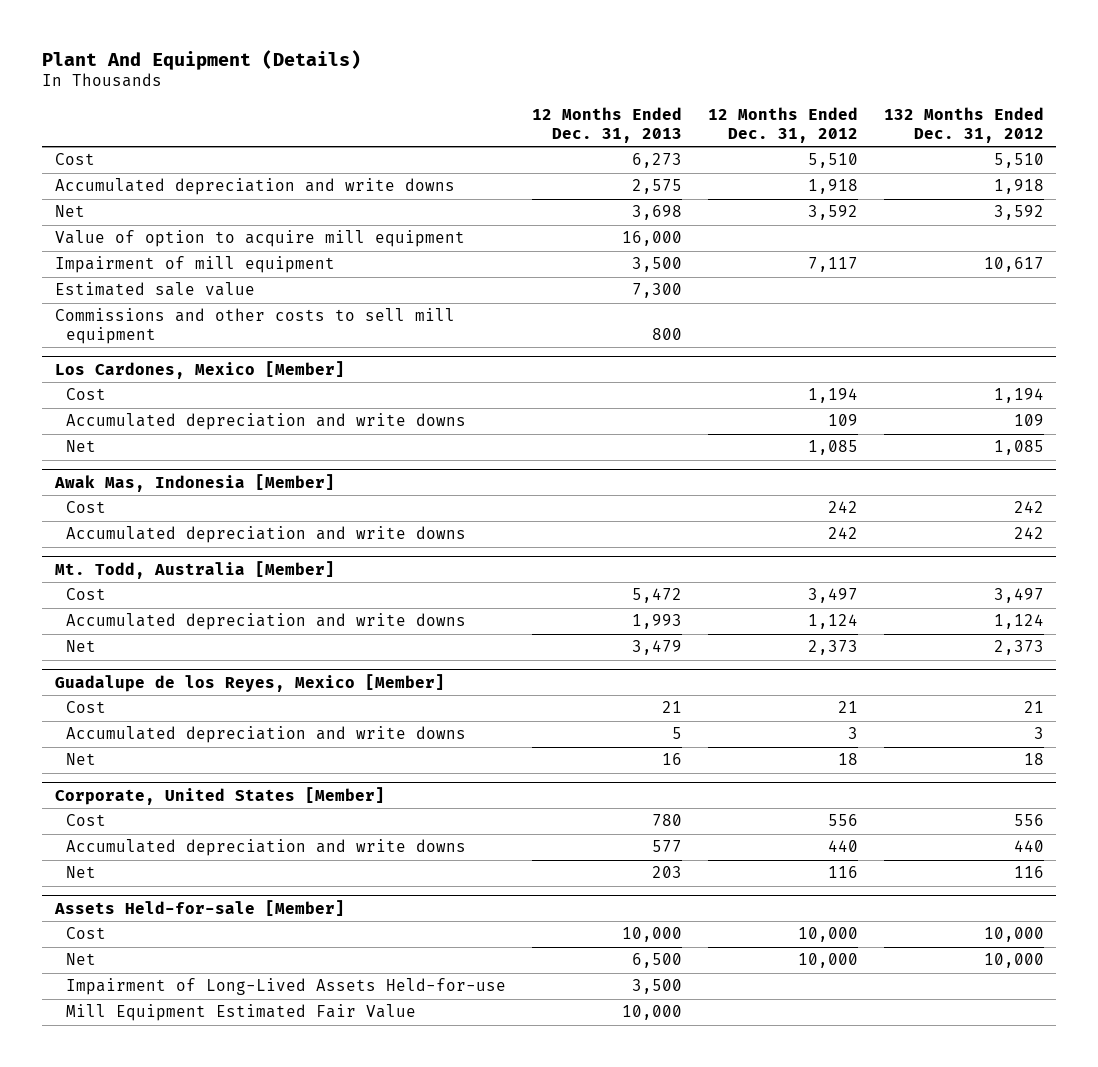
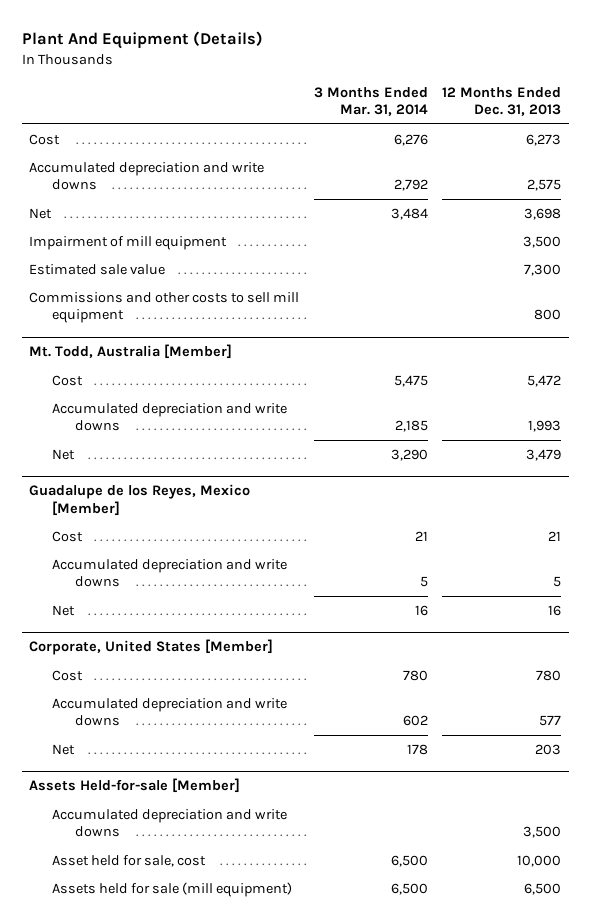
- | 12 Months Ended Dec. 31, 2013 | 12 Months Ended Dec. 31, 2012 | 132 Months Ended Dec. 31, 2012
+ | 3 Months Ended Mar. 31, 2014 | 12 Months Ended Dec. 31, 2013
- Value of option to acquire mill equipment | 16,000 | |
- Los Cardones, Mexico [Member]
- Cost | | 1,194 | 1,194
- Accumulated depreciation and write downs | | 109 | 109
- Net | | 1,085 | 1,085
- Awak Mas, Indonesia [Member]
- Cost | | 242 | 242
- Accumulated depreciation and write downs | | 242 | 242
@ Assets Held-for-sale [Member]
- Cost | 10,000 | 10,000 | 10,000
- Net | 6,500 | 10,000 | 10,000
- Impairment of Long-Lived Assets Held-for-use | 3,500 | |
- Mill Equipment Estimated Fair Value | 10,000 | |
+ Accumulated depreciation and write downs | | 3,500
+ Asset held for sale, cost | 6,500 | 10,000
+ Assets held for sale (mill equipment) | 6,500 | 6,500

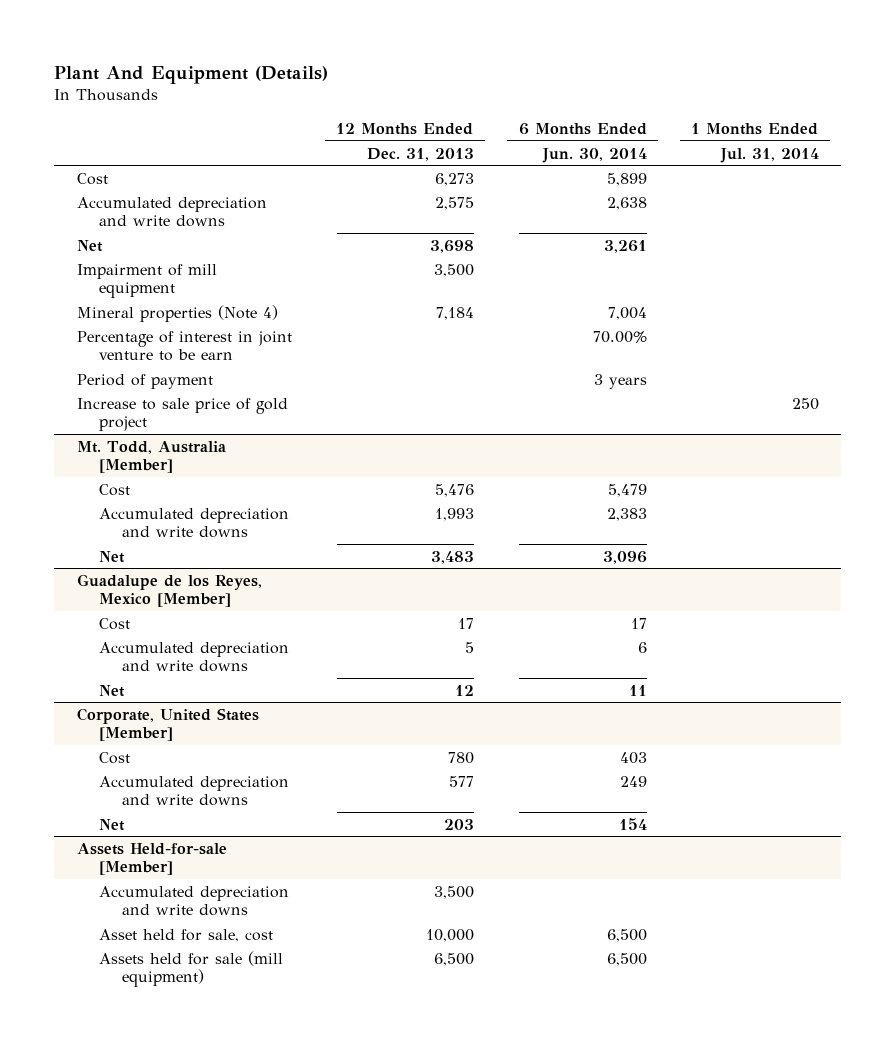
- | 3 Months Ended Mar. 31, 2014 | 12 Months Ended Dec. 31, 2013
+ | 12 Months Ended Dec. 31, 2013 | 6 Months Ended Jun. 30, 2014 | 1 Months Ended Jul. 31, 2014
- Estimated sale value | | 7,300
- Commissions and other costs to sell mill equipment | | 800
+ Mineral properties (Note 4) | 7,184 | 7,004 |
+ Percentage of interest in joint venture to be earn | | 70.00% |
+ Period of payment | | 3 years |
+ Increase to sale price of gold project | | | 250
@ Mt. Todd, Australia [Member]
- Cost | 5,475 | 5,472
+ Cost | 5,476 | 5,479 |
- Net | 3,290 | 3,479
+ Net | 3,483 | 3,096 |
@ Guadalupe de los Reyes, Mexico [Member]
- Cost | 21 | 21
+ Cost | 17 | 17 |
- Net | 16 | 16
+ Net | 12 | 11 |

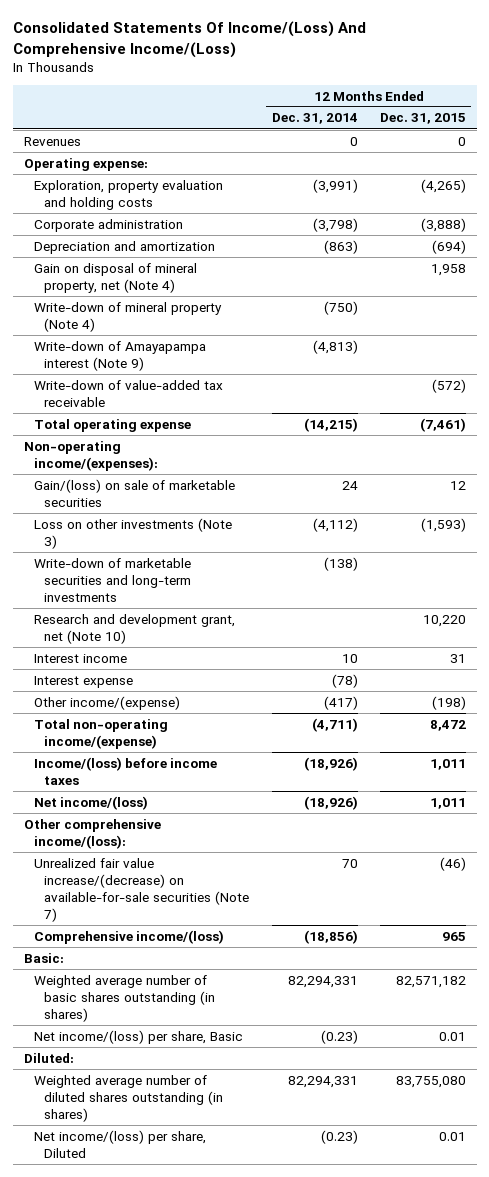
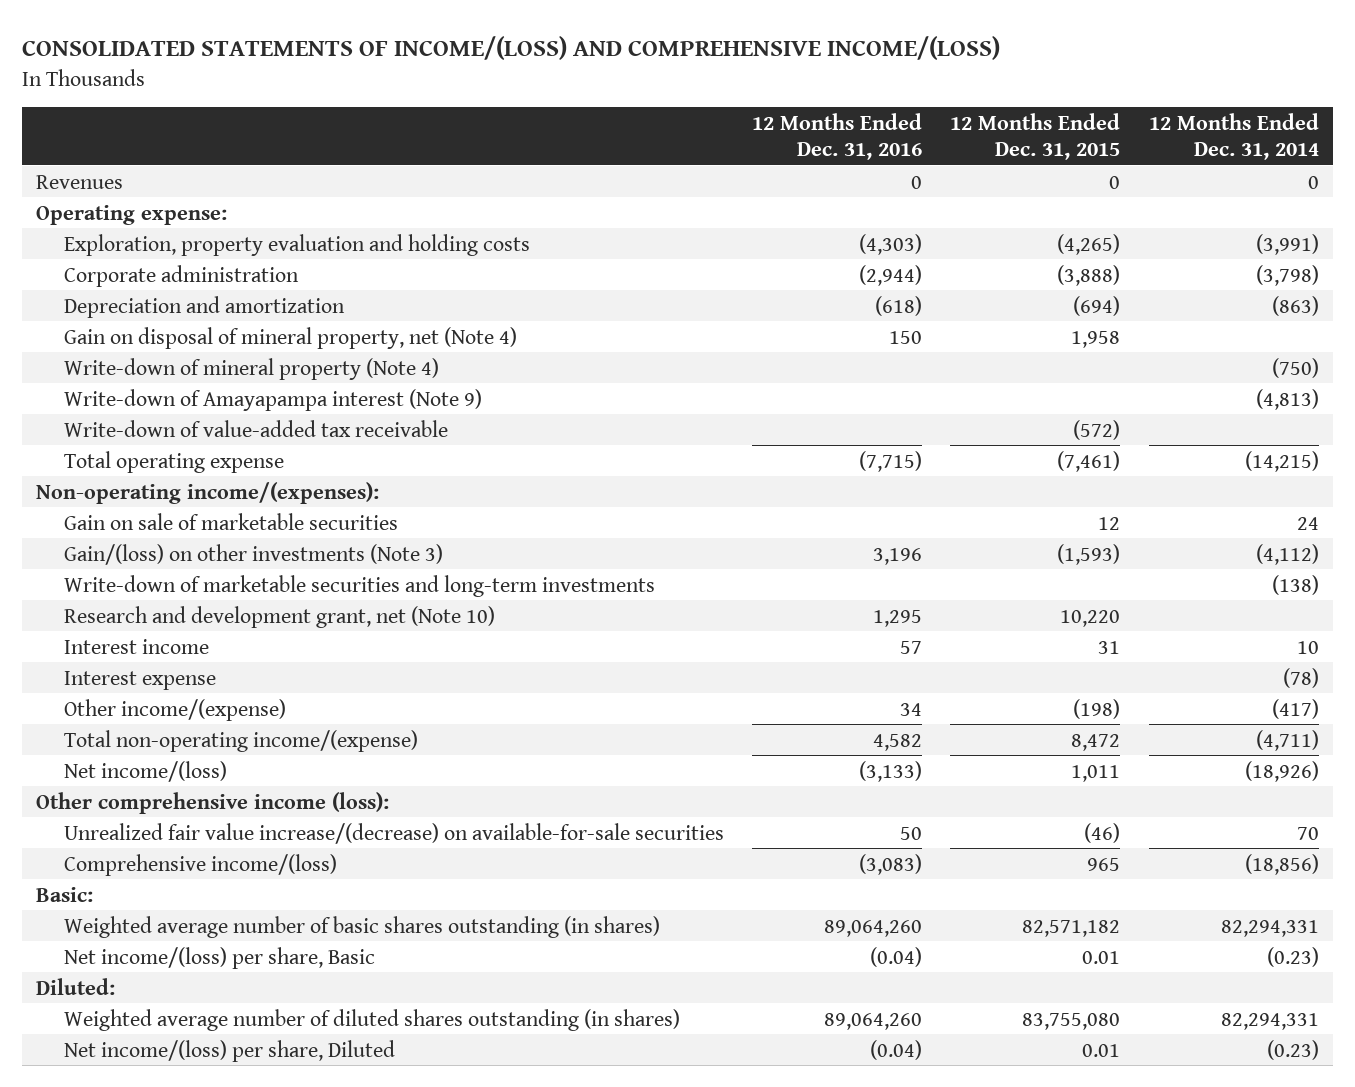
- Consolidated Statements Of Income/(Loss) And Comprehensive Income/(Loss)
+ CONSOLIDATED STATEMENTS OF INCOME/(LOSS) AND COMPREHENSIVE INCOME/(LOSS)
- | 12 Months Ended Dec. 31, 2014 | 12 Months Ended Dec. 31, 2015
+ | 12 Months Ended Dec. 31, 2016 | 12 Months Ended Dec. 31, 2015 | 12 Months Ended Dec. 31, 2014
- Gain/(loss) on sale of marketable securities | 24 | 12
- Loss on other investments (Note 3) | (4,112) | (1,593)
+ Gain on sale of marketable securities | | 12 | 24
+ Gain/(loss) on other investments (Note 3) | 3,196 | (1,593) | (4,112)
- Income/(loss) before income taxes | (18,926) | 1,011
- Other comprehensive income/(loss):
- Unrealized fair value increase/(decrease) on available-for-sale securities (Note 7) | 70 | (46)
+ Other comprehensive income (loss):
+ Unrealized fair value increase/(decrease) on available-for-sale securities | 50 | (46) | 70

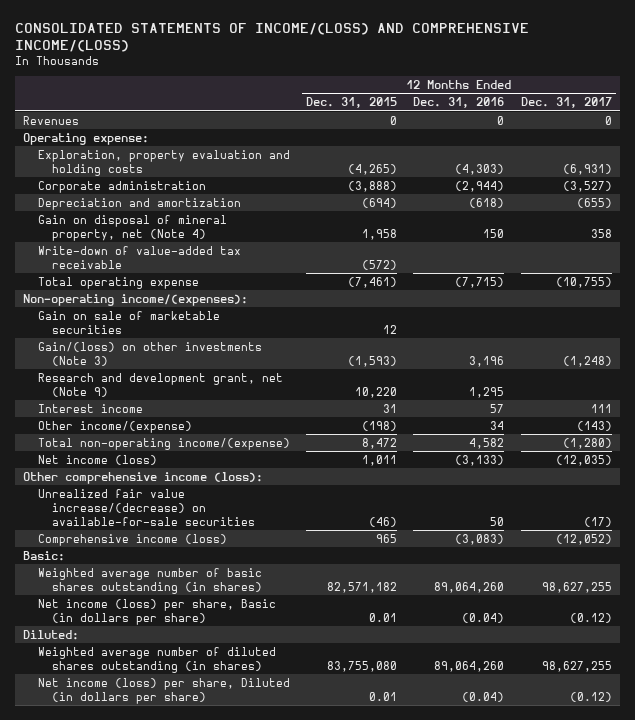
- | 12 Months Ended Dec. 31, 2016 | 12 Months Ended Dec. 31, 2015 | 12 Months Ended Dec. 31, 2014
+ | 12 Months Ended Dec. 31, 2015 | 12 Months Ended Dec. 31, 2016 | 12 Months Ended Dec. 31, 2017
- Write-down of mineral property (Note 4) | | | (750)
- Write-down of Amayapampa interest (Note 9) | | | (4,813)
- Write-down of marketable securities and long-term investments | | | (138)
- Research and development grant, net (Note 10) | 1,295 | 10,220 |
+ Research and development grant, net (Note 9) | 10,220 | 1,295 |
- Interest expense | | | (78)
- Net income/(loss) | (3,133) | 1,011 | (18,926)
+ Net income (loss) | 1,011 | (3,133) | (12,035)
- Comprehensive income/(loss) | (3,083) | 965 | (18,856)
+ Comprehensive income (loss) | 965 | (3,083) | (12,052)
- Net income/(loss) per share, Basic | (0.04) | 0.01 | (0.23)
+ Net income (loss) per share, Basic (in dollars per share) | 0.01 | (0.04) | (0.12)
- Net income/(loss) per share, Diluted | (0.04) | 0.01 | (0.23)
+ Net income (loss) per share, Diluted (in dollars per share) | 0.01 | (0.04) | (0.12)

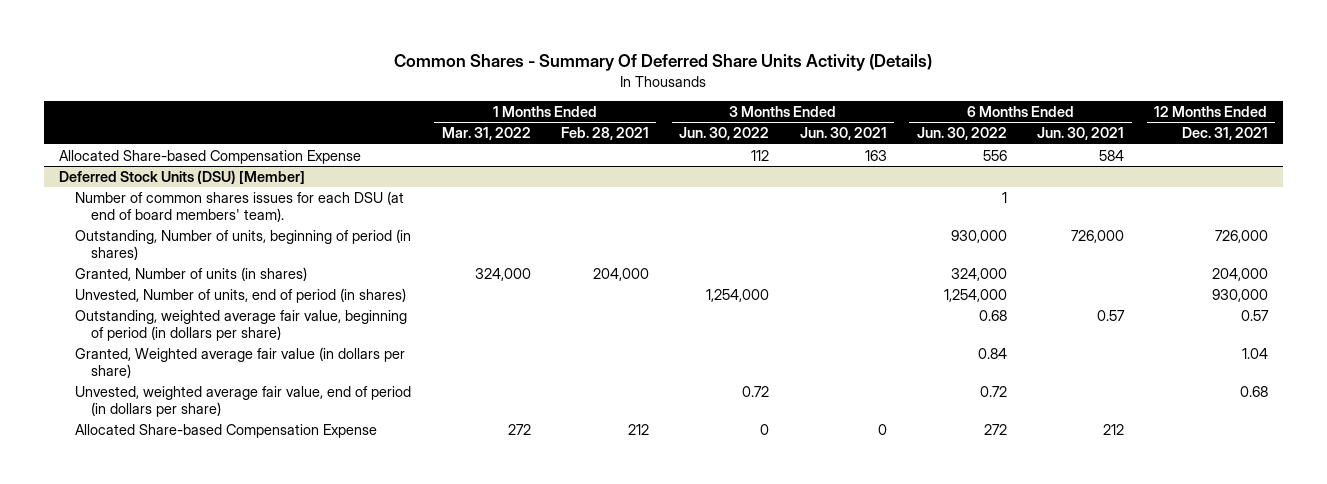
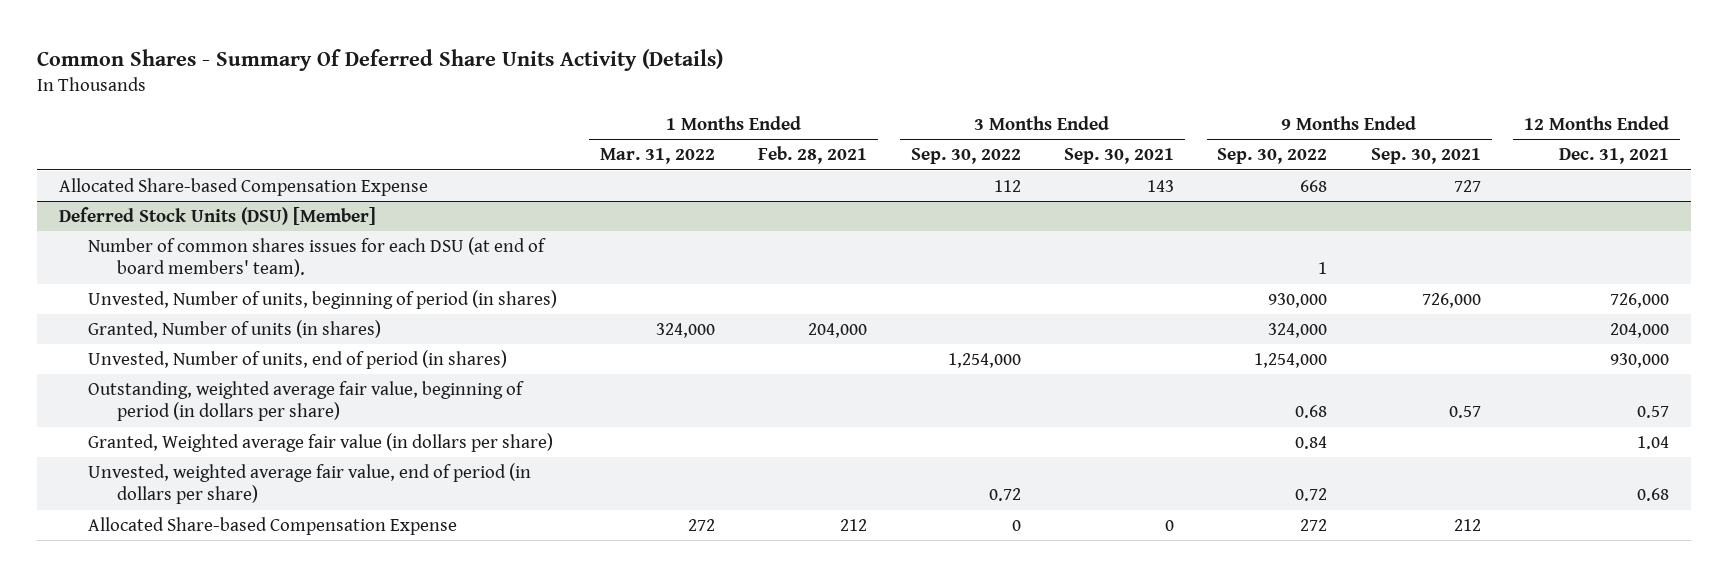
- | 1 Months Ended Mar. 31, 2022 | 1 Months Ended Feb. 28, 2021 | 3 Months Ended Jun. 30, 2022 | 3 Months Ended Jun. 30, 2021 | 6 Months Ended Jun. 30, 2022 | 6 Months Ended Jun. 30, 2021 | 12 Months Ended Dec. 31, 2021
+ | 1 Months Ended Mar. 31, 2022 | 1 Months Ended Feb. 28, 2021 | 3 Months Ended Sep. 30, 2022 | 3 Months Ended Sep. 30, 2021 | 9 Months Ended Sep. 30, 2022 | 9 Months Ended Sep. 30, 2021 | 12 Months Ended Dec. 31, 2021
@ Deferred Stock Units (DSU) [Member]
- Outstanding, Number of units, beginning of period (in shares) | | | | | 930,000 | 726,000 | 726,000
+ Unvested, Number of units, beginning of period (in shares) | | | | | 930,000 | 726,000 | 726,000

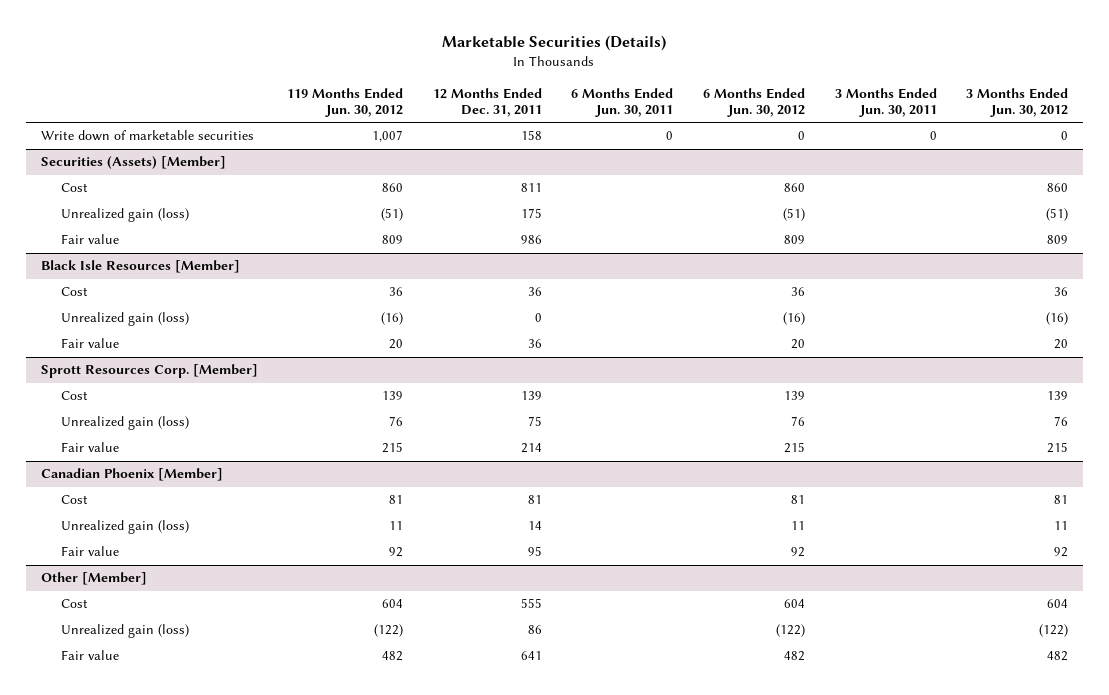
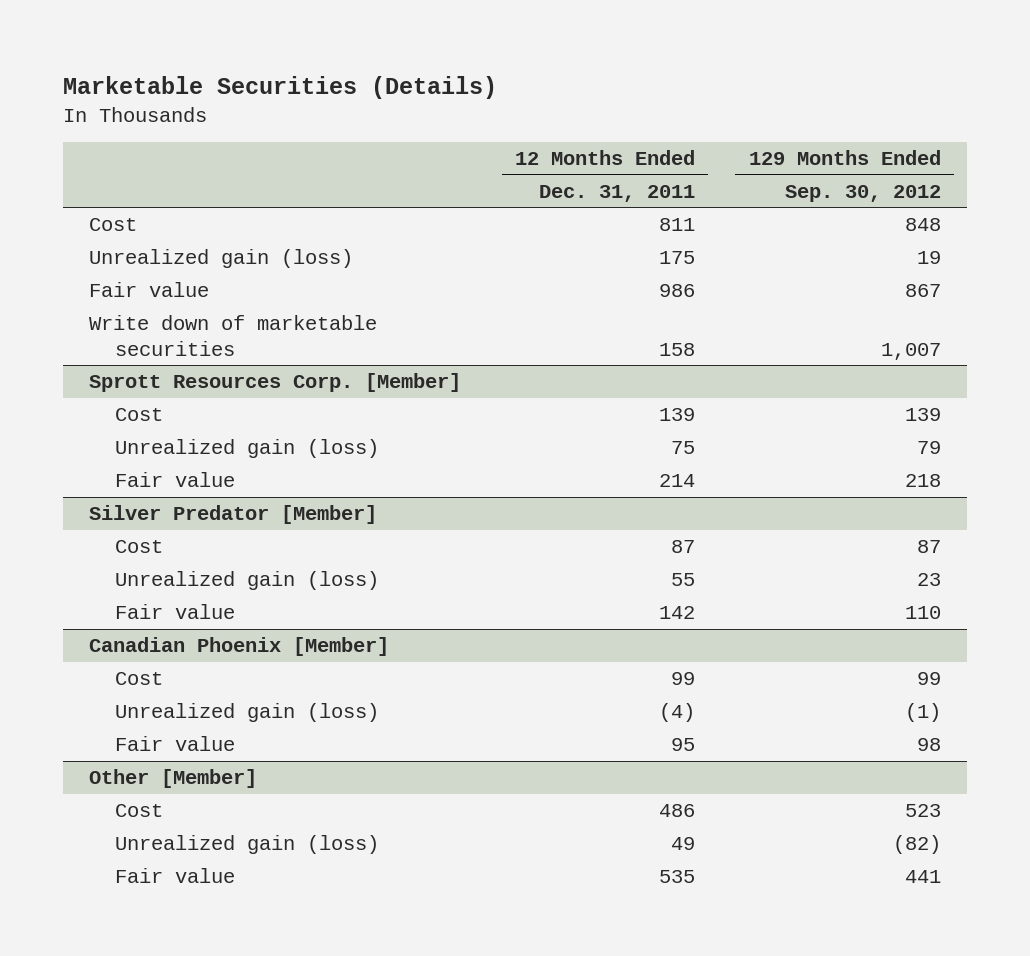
- | 119 Months Ended Jun. 30, 2012 | 12 Months Ended Dec. 31, 2011 | 6 Months Ended Jun. 30, 2011 | 6 Months Ended Jun. 30, 2012 | 3 Months Ended Jun. 30, 2011 | 3 Months Ended Jun. 30, 2012
+ | 12 Months Ended Dec. 31, 2011 | 129 Months Ended Sep. 30, 2012
- Securities (Assets) [Member]
- Black Isle Resources [Member]
- Cost | 36 | 36 | | 36 | | 36
- Unrealized gain (loss) | (16) | 0 | | (16) | | (16)
- Fair value | 20 | 36 | | 20 | | 20
moved down: Write down of marketable securities | 158 | 1,007
+ Silver Predator [Member]
+ Cost | 87 | 87
+ Unrealized gain (loss) | 55 | 23
+ Fair value | 142 | 110
@ Canadian Phoenix [Member]
- Cost | 81 | 81 | | 81 | | 81
- Unrealized gain (loss) | 11 | 14 | | 11 | | 11
+ Cost | 99 | 99
+ Unrealized gain (loss) | (4) | (1)
@ Other [Member]
- Cost | 604 | 555 | | 604 | | 604
- Unrealized gain (loss) | (122) | 86 | | (122) | | (122)
- Fair value | 482 | 641 | | 482 | | 482
+ Cost | 486 | 523
+ Unrealized gain (loss) | 49 | (82)
+ Fair value | 535 | 441

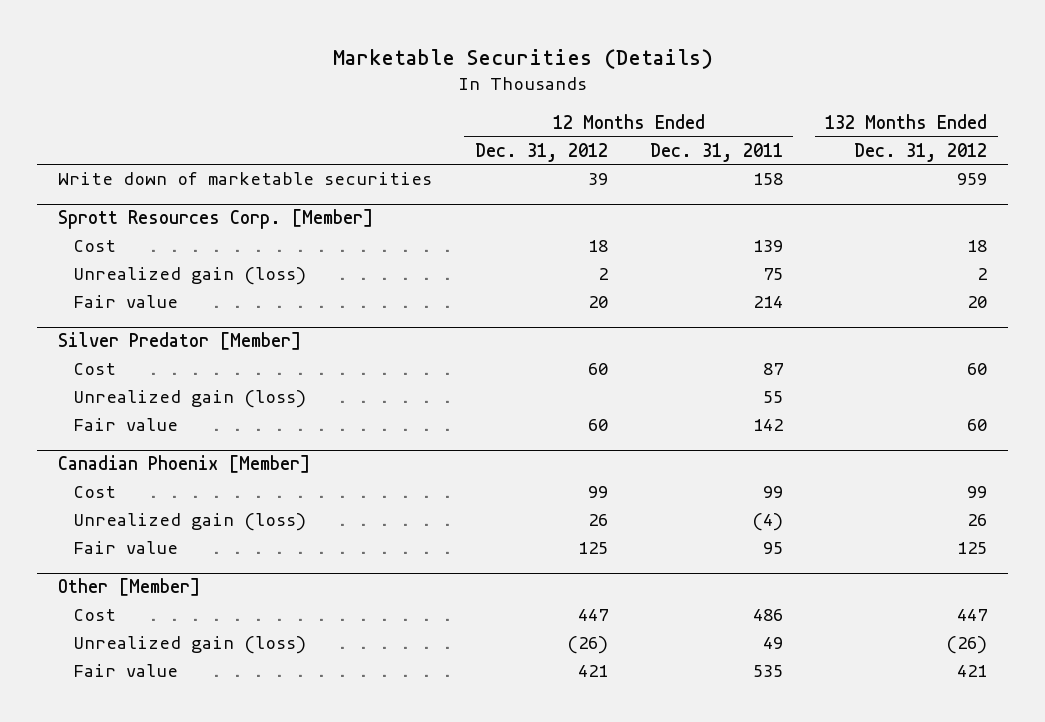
- | 12 Months Ended Dec. 31, 2011 | 129 Months Ended Sep. 30, 2012
+ | 12 Months Ended Dec. 31, 2012 | 12 Months Ended Dec. 31, 2011 | 132 Months Ended Dec. 31, 2012
- Cost | 811 | 848
- Unrealized gain (loss) | 175 | 19
- Fair value | 986 | 867

